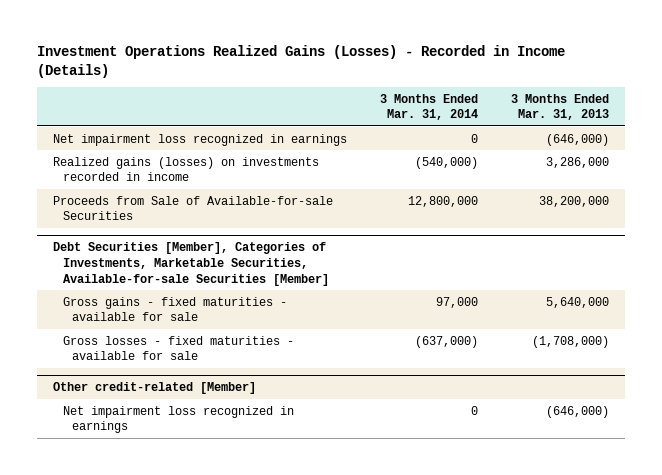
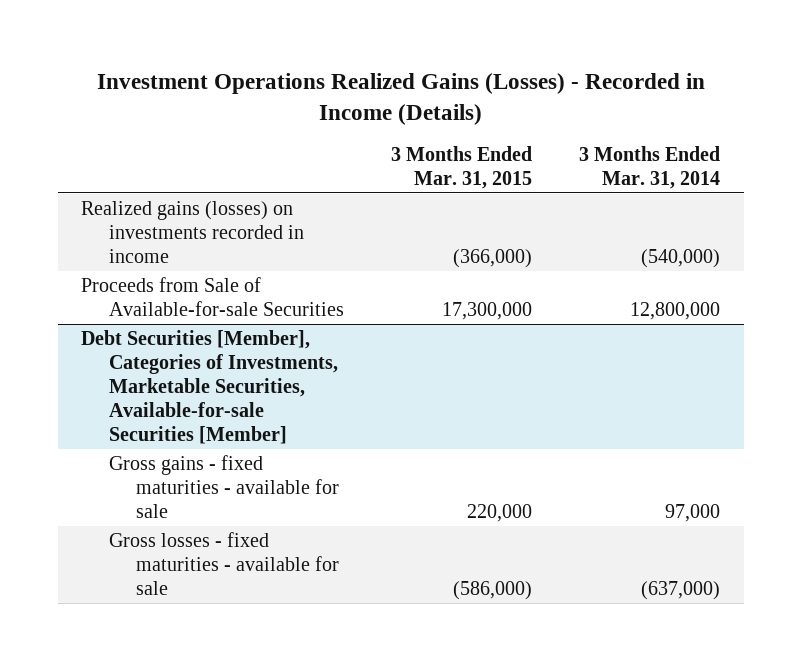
- | 3 Months Ended Mar. 31, 2014 | 3 Months Ended Mar. 31, 2013
+ | 3 Months Ended Mar. 31, 2015 | 3 Months Ended Mar. 31, 2014
- Net impairment loss recognized in earnings | 0 | (646,000)
- Other credit-related [Member]
- Net impairment loss recognized in earnings | 0 | (646,000)

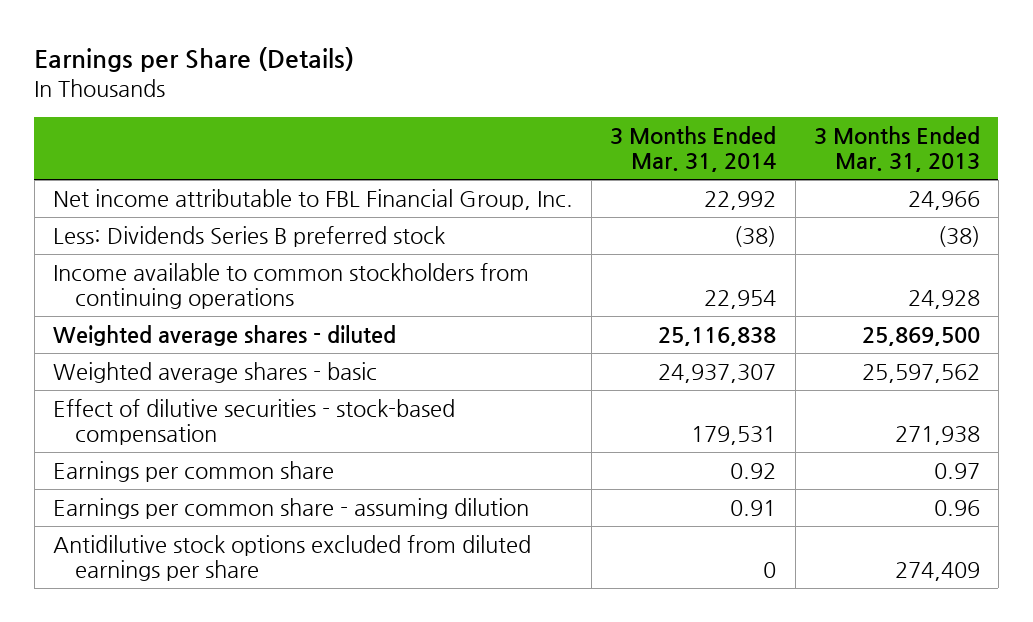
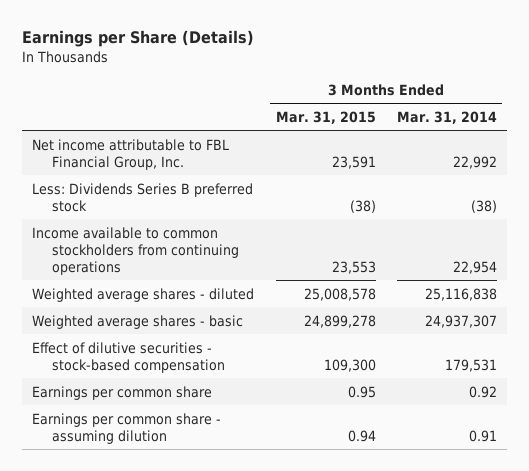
- | 3 Months Ended Mar. 31, 2014 | 3 Months Ended Mar. 31, 2013
+ | 3 Months Ended Mar. 31, 2015 | 3 Months Ended Mar. 31, 2014
- Antidilutive stock options excluded from diluted earnings per share | 0 | 274,409

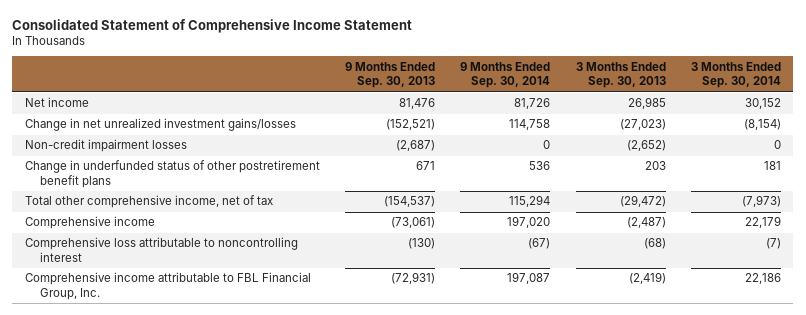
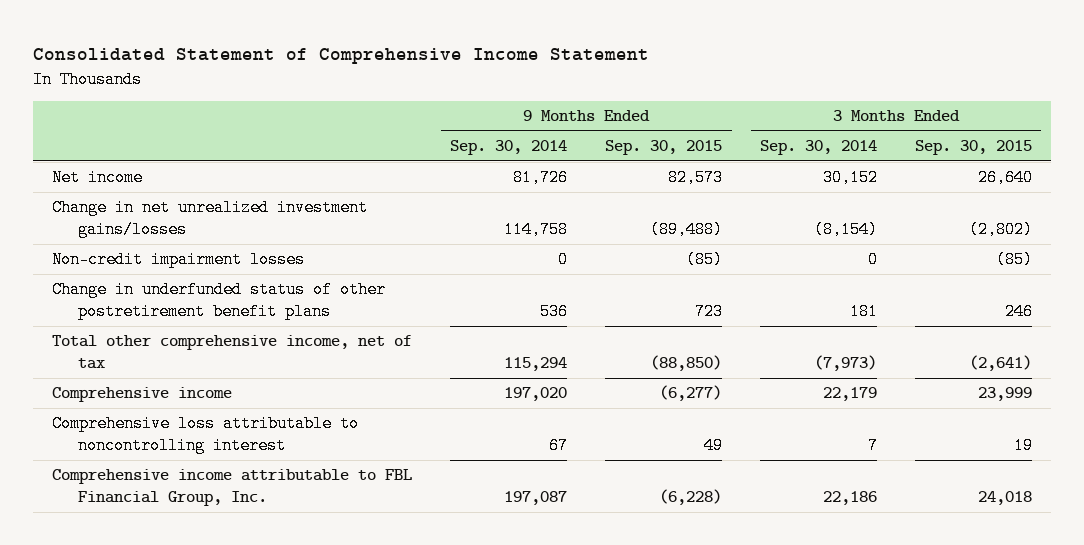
- | 9 Months Ended Sep. 30, 2013 | 9 Months Ended Sep. 30, 2014 | 3 Months Ended Sep. 30, 2013 | 3 Months Ended Sep. 30, 2014
+ | 9 Months Ended Sep. 30, 2014 | 9 Months Ended Sep. 30, 2015 | 3 Months Ended Sep. 30, 2014 | 3 Months Ended Sep. 30, 2015
- Comprehensive loss attributable to noncontrolling interest | (130) | (67) | (68) | (7)
+ Comprehensive loss attributable to noncontrolling interest | 67 | 49 | 7 | 19

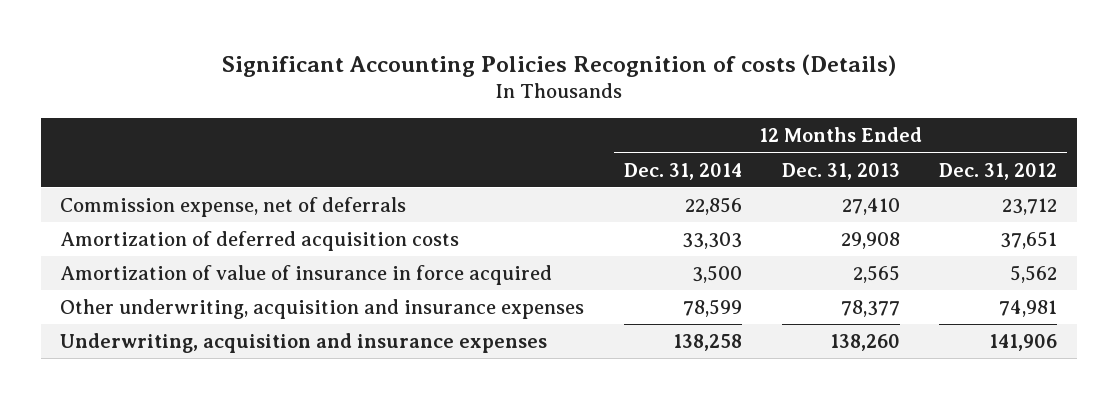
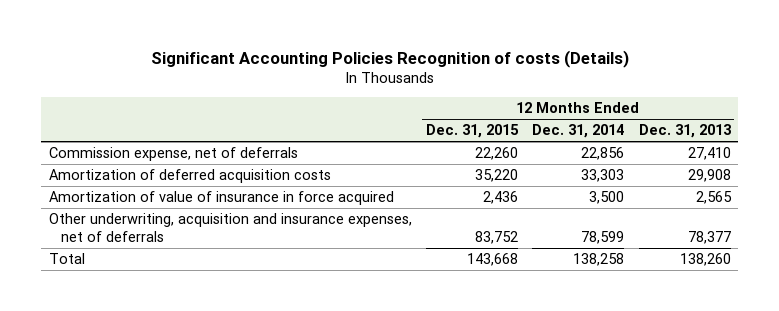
- | 12 Months Ended Dec. 31, 2014 | 12 Months Ended Dec. 31, 2013 | 12 Months Ended Dec. 31, 2012
+ | 12 Months Ended Dec. 31, 2015 | 12 Months Ended Dec. 31, 2014 | 12 Months Ended Dec. 31, 2013
- Other underwriting, acquisition and insurance expenses | 78,599 | 78,377 | 74,981
- Underwriting, acquisition and insurance expenses | 138,258 | 138,260 | 141,906
+ Other underwriting, acquisition and insurance expenses, net of deferrals | 83,752 | 78,599 | 78,377
+ Total | 143,668 | 138,258 | 138,260

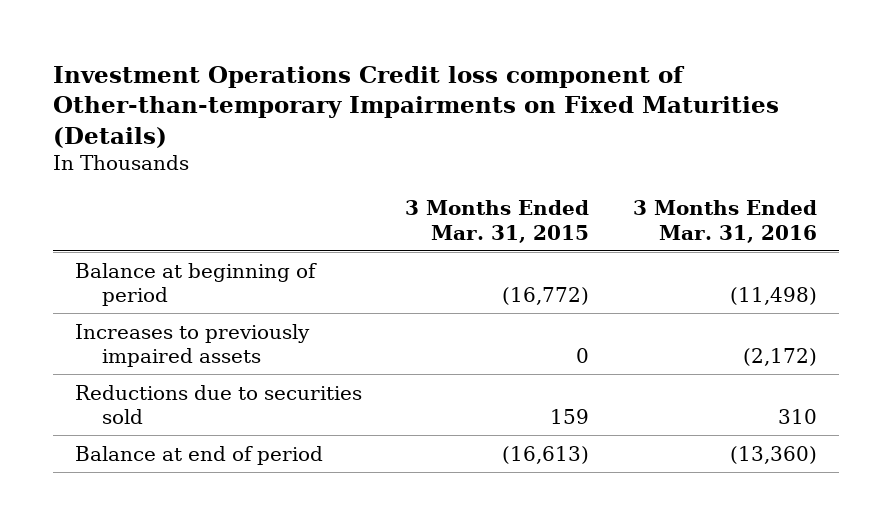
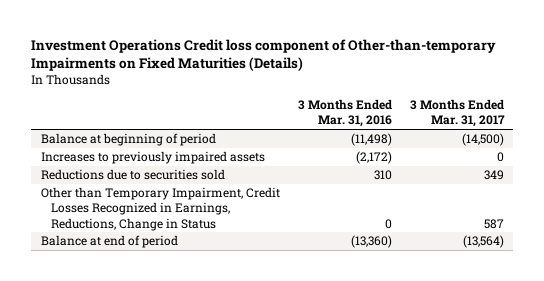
- | 3 Months Ended Mar. 31, 2015 | 3 Months Ended Mar. 31, 2016
+ | 3 Months Ended Mar. 31, 2016 | 3 Months Ended Mar. 31, 2017
+ Other than Temporary Impairment, Credit Losses Recognized in Earnings, Reductions, Change in Status | 0 | 587

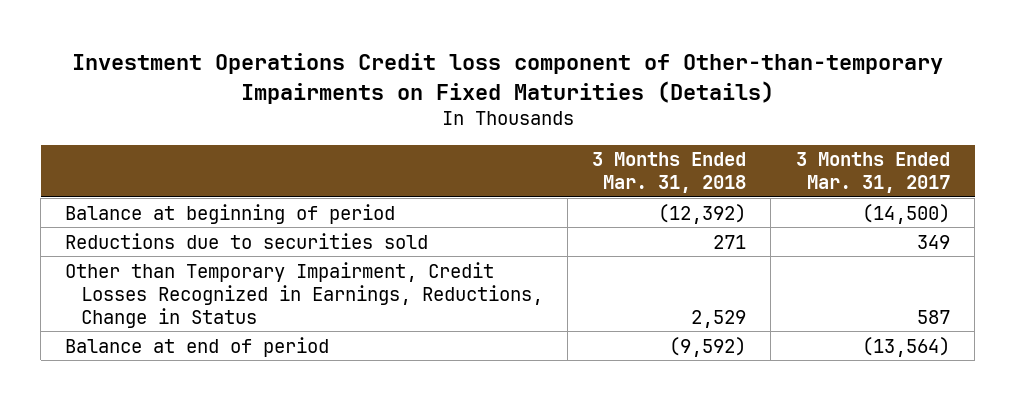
- | 3 Months Ended Mar. 31, 2016 | 3 Months Ended Mar. 31, 2017
+ | 3 Months Ended Mar. 31, 2018 | 3 Months Ended Mar. 31, 2017
- Increases to previously impaired assets | (2,172) | 0

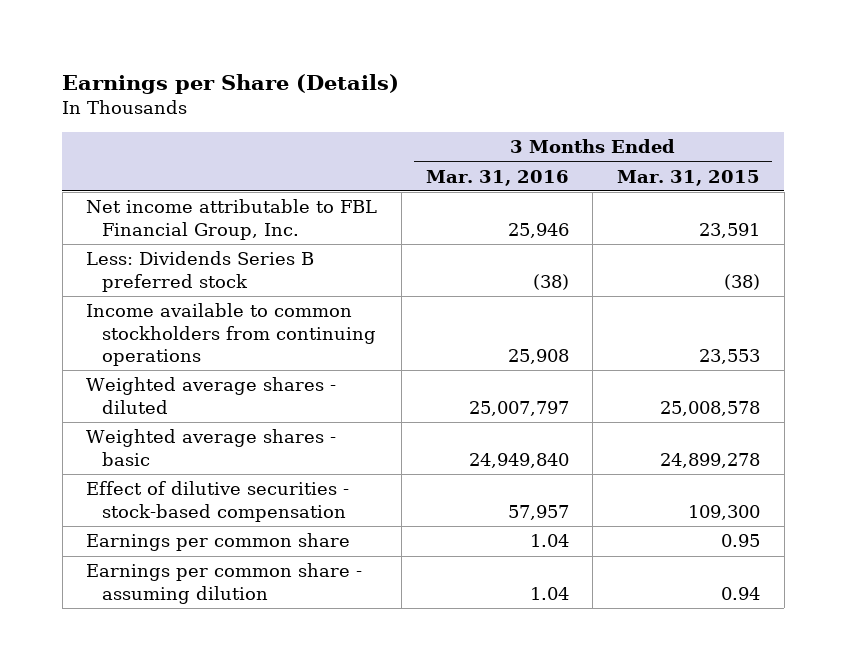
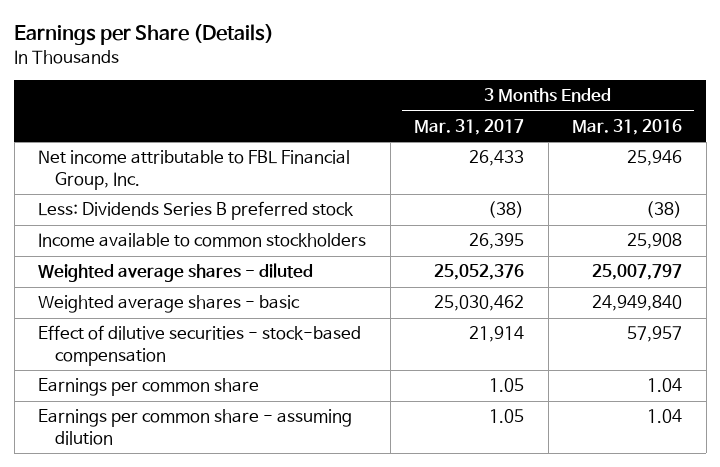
- | 3 Months Ended Mar. 31, 2016 | 3 Months Ended Mar. 31, 2015
+ | 3 Months Ended Mar. 31, 2017 | 3 Months Ended Mar. 31, 2016
- Income available to common stockholders from continuing operations | 25,908 | 23,553
+ Income available to common stockholders | 26,395 | 25,908

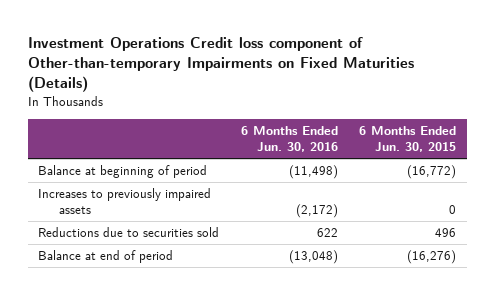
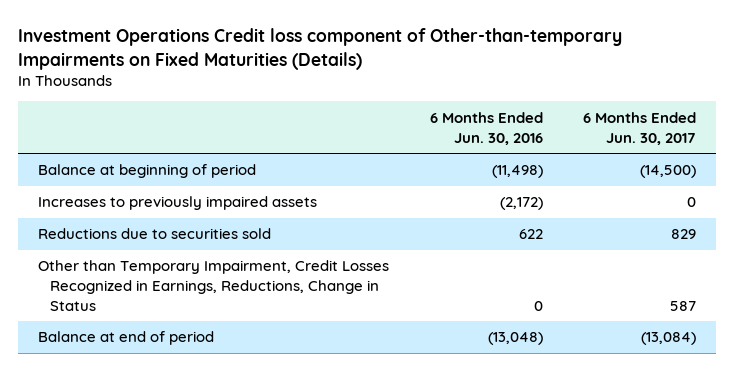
- | 6 Months Ended Jun. 30, 2016 | 6 Months Ended Jun. 30, 2015
+ | 6 Months Ended Jun. 30, 2016 | 6 Months Ended Jun. 30, 2017
+ Other than Temporary Impairment, Credit Losses Recognized in Earnings, Reductions, Change in Status | 0 | 587

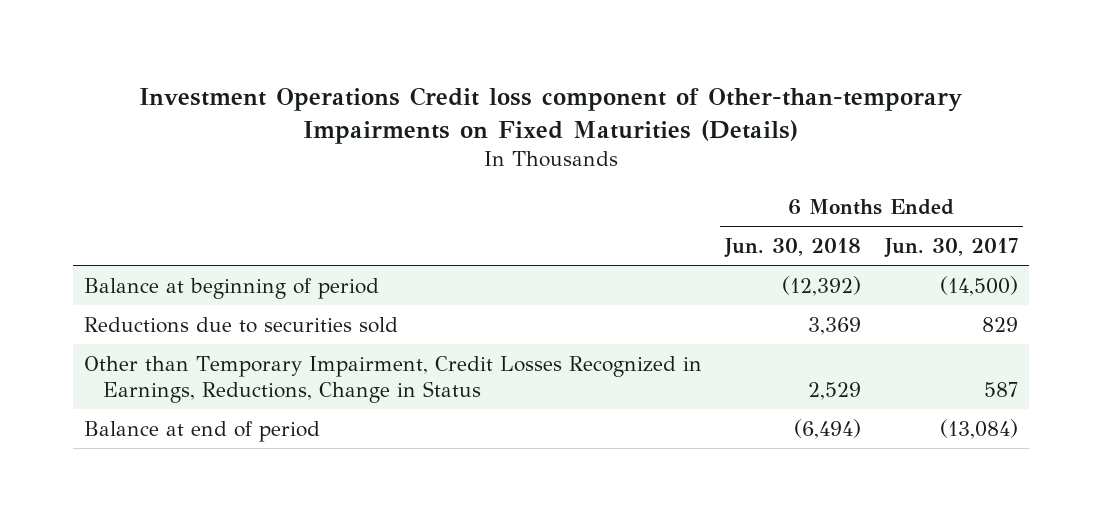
- | 6 Months Ended Jun. 30, 2016 | 6 Months Ended Jun. 30, 2017
+ | 6 Months Ended Jun. 30, 2018 | 6 Months Ended Jun. 30, 2017
- Increases to previously impaired assets | (2,172) | 0

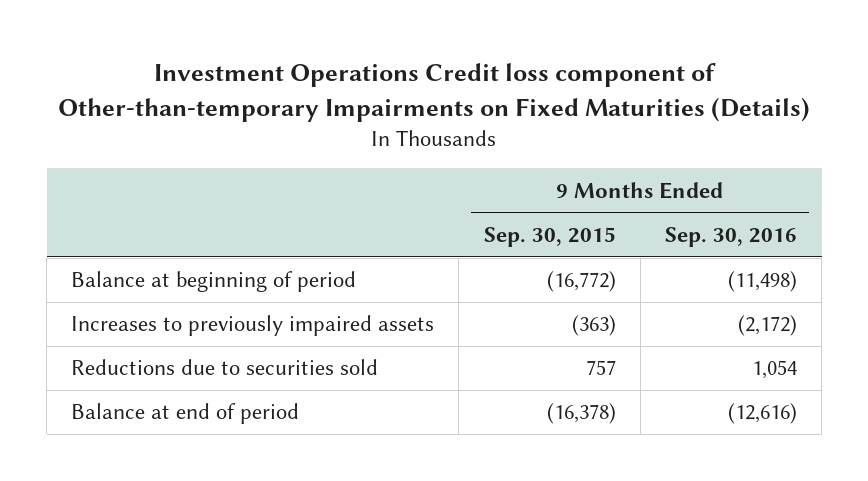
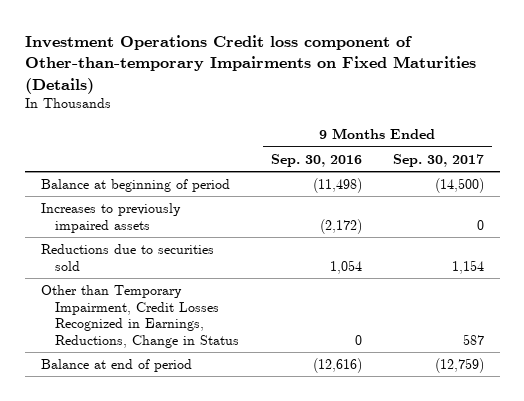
- | 9 Months Ended Sep. 30, 2015 | 9 Months Ended Sep. 30, 2016
+ | 9 Months Ended Sep. 30, 2016 | 9 Months Ended Sep. 30, 2017
+ Other than Temporary Impairment, Credit Losses Recognized in Earnings, Reductions, Change in Status | 0 | 587

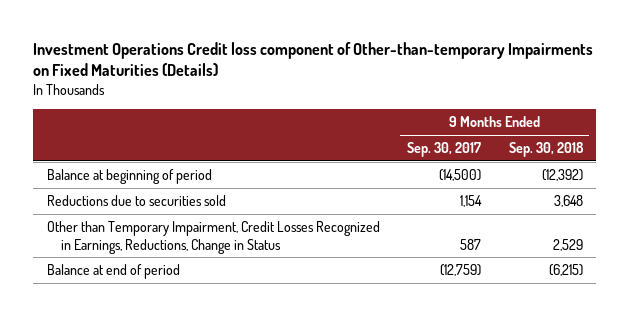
- | 9 Months Ended Sep. 30, 2016 | 9 Months Ended Sep. 30, 2017
+ | 9 Months Ended Sep. 30, 2017 | 9 Months Ended Sep. 30, 2018
- Increases to previously impaired assets | (2,172) | 0

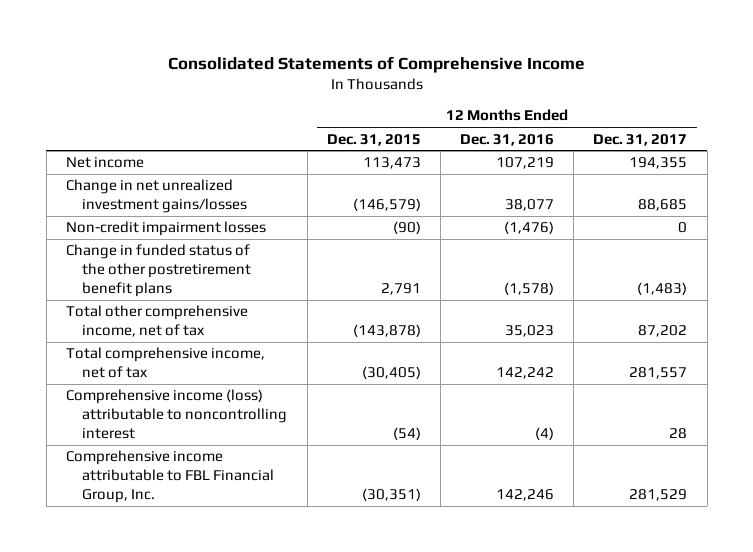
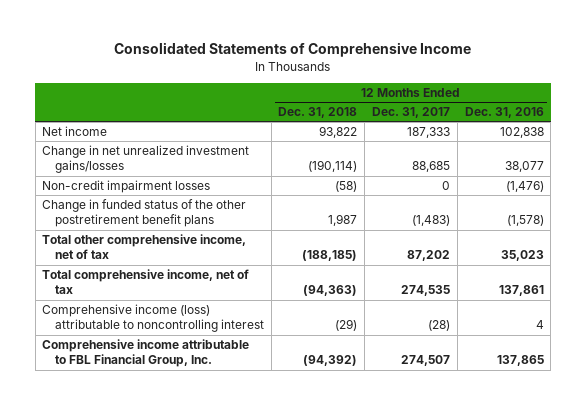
- | 12 Months Ended Dec. 31, 2015 | 12 Months Ended Dec. 31, 2016 | 12 Months Ended Dec. 31, 2017
+ | 12 Months Ended Dec. 31, 2018 | 12 Months Ended Dec. 31, 2017 | 12 Months Ended Dec. 31, 2016
- Net income | 113,473 | 107,219 | 194,355
+ Net income | 93,822 | 187,333 | 102,838
- Total comprehensive income, net of tax | (30,405) | 142,242 | 281,557
- Comprehensive income (loss) attributable to noncontrolling interest | (54) | (4) | 28
- Comprehensive income attributable to FBL Financial Group, Inc. | (30,351) | 142,246 | 281,529
+ Total comprehensive income, net of tax | (94,363) | 274,535 | 137,861
+ Comprehensive income (loss) attributable to noncontrolling interest | (29) | (28) | 4
+ Comprehensive income attributable to FBL Financial Group, Inc. | (94,392) | 274,507 | 137,865

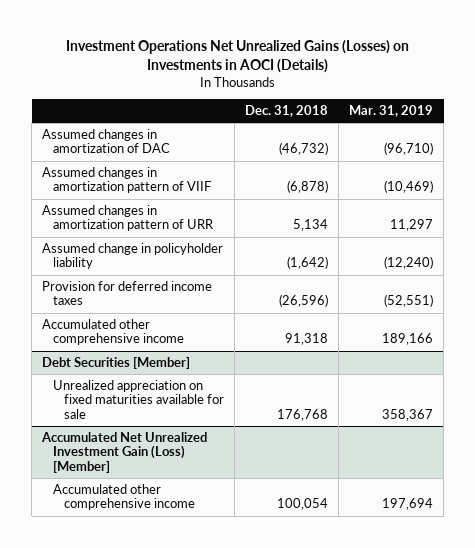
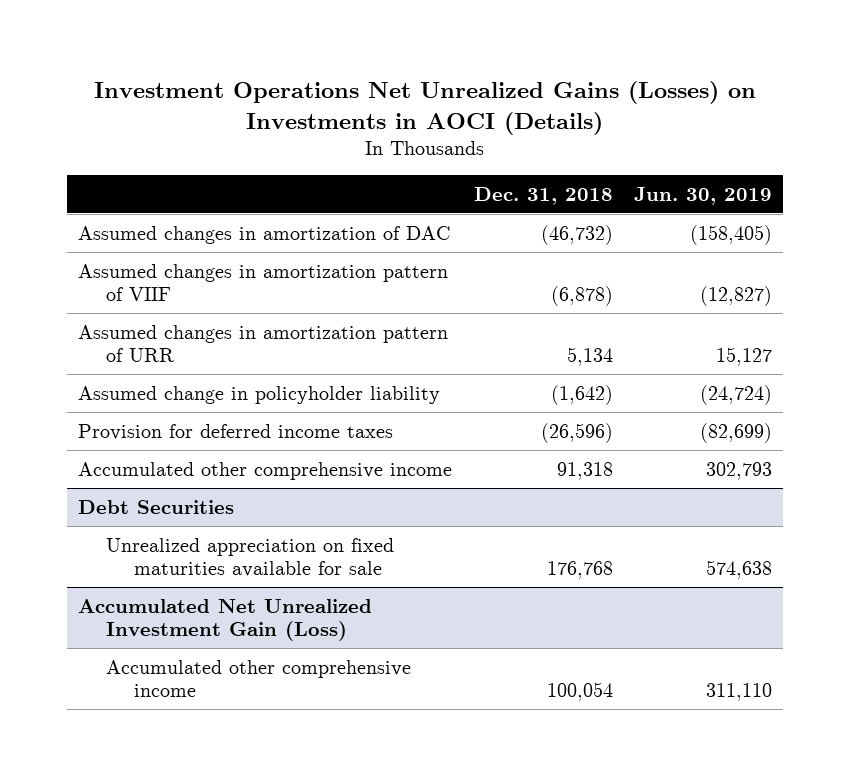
- | Dec. 31, 2018 | Mar. 31, 2019
+ | Dec. 31, 2018 | Jun. 30, 2019
- Debt Securities [Member]
+ Debt Securities
- Accumulated Net Unrealized Investment Gain (Loss) [Member]
+ Accumulated Net Unrealized Investment Gain (Loss)

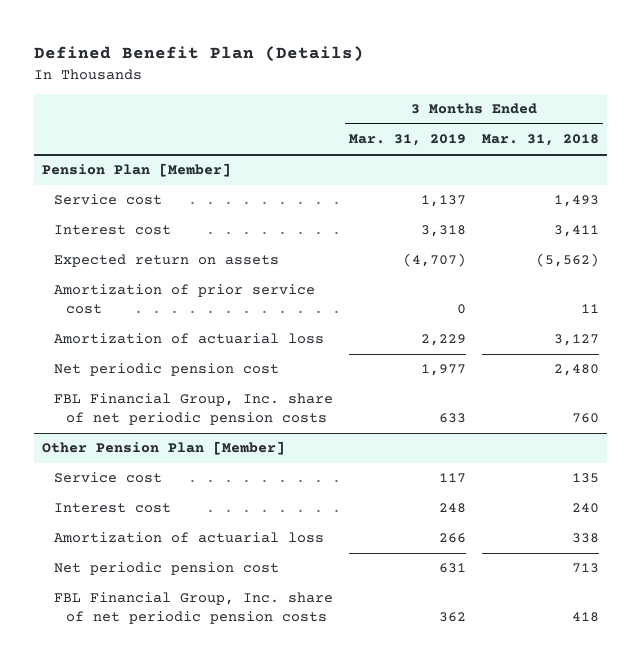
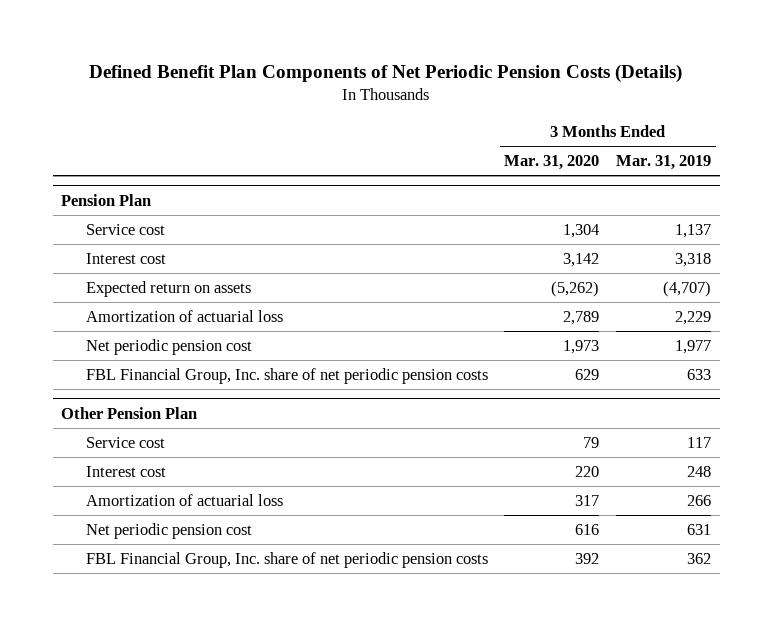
- Defined Benefit Plan (Details)
+ Defined Benefit Plan Components of Net Periodic Pension Costs (Details)
- | 3 Months Ended Mar. 31, 2019 | 3 Months Ended Mar. 31, 2018
+ | 3 Months Ended Mar. 31, 2020 | 3 Months Ended Mar. 31, 2019
- Pension Plan [Member]
+ Pension Plan
- Amortization of prior service cost | 0 | 11
- Other Pension Plan [Member]
+ Other Pension Plan

